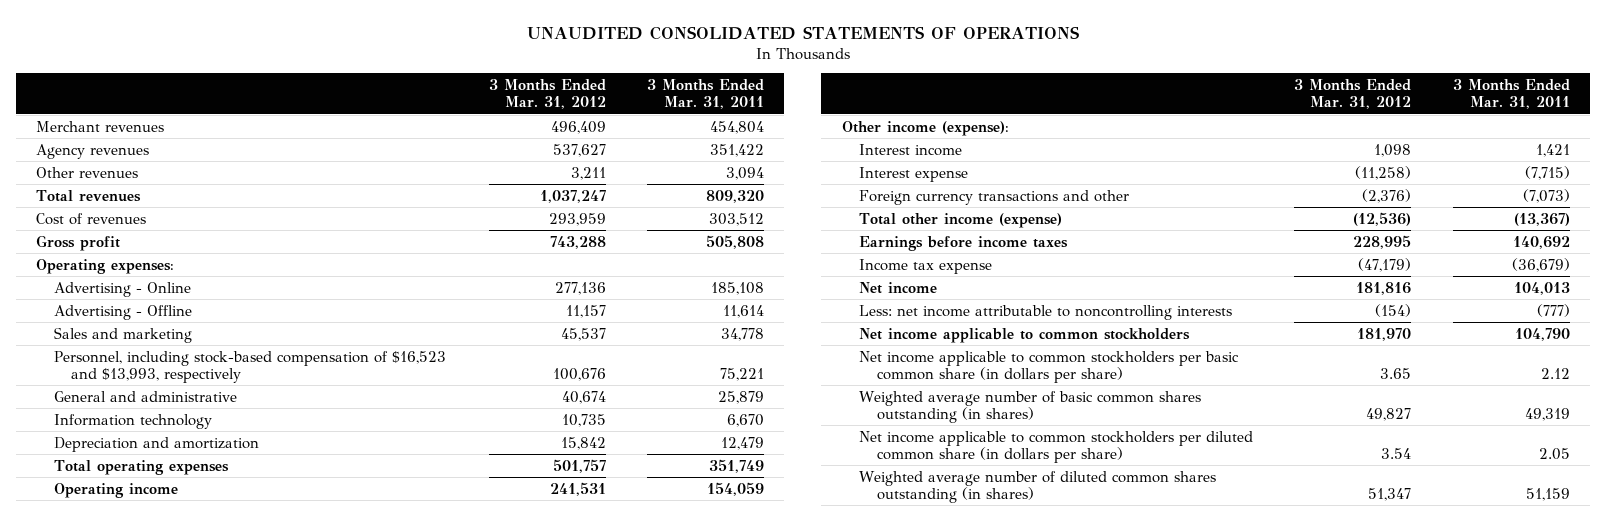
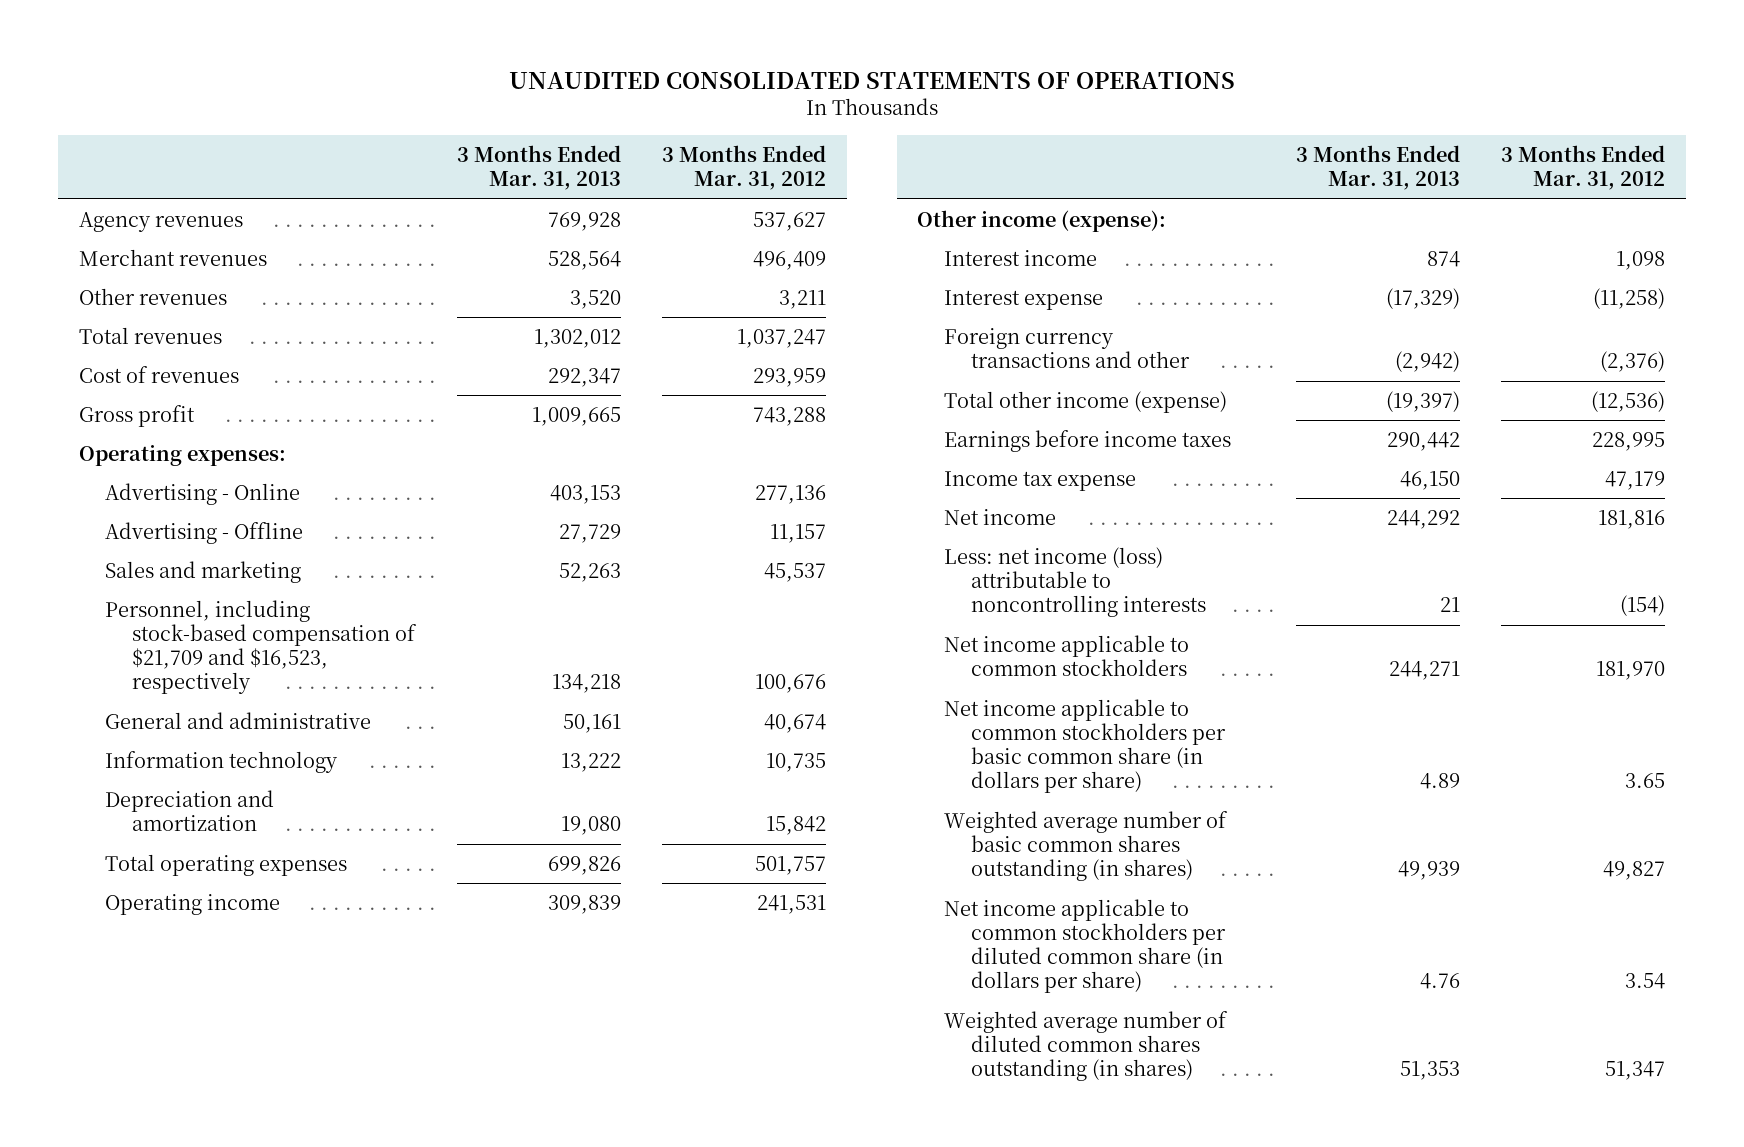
- | 3 Months Ended Mar. 31, 2012 | 3 Months Ended Mar. 31, 2011
+ | 3 Months Ended Mar. 31, 2013 | 3 Months Ended Mar. 31, 2012
moved down: Merchant revenues | 528,564 | 496,409
- Personnel, including stock-based compensation of $16,523 and $13,993, respectively | 100,676 | 75,221
+ Personnel, including stock-based compensation of $21,709 and $16,523, respectively | 134,218 | 100,676
- Income tax expense | (47,179) | (36,679)
+ Income tax expense | 46,150 | 47,179
- Less: net income attributable to noncontrolling interests | (154) | (777)
+ Less: net income (loss) attributable to noncontrolling interests | 21 | (154)

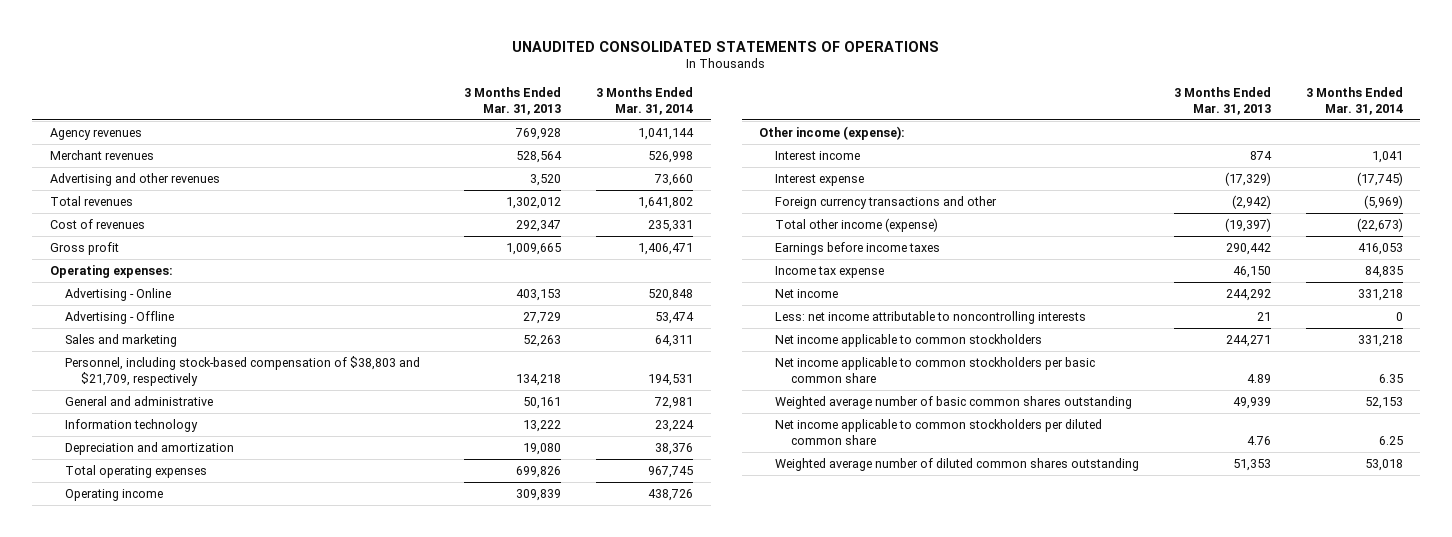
- | 3 Months Ended Mar. 31, 2013 | 3 Months Ended Mar. 31, 2012
+ | 3 Months Ended Mar. 31, 2013 | 3 Months Ended Mar. 31, 2014
- Other revenues | 3,520 | 3,211
+ Advertising and other revenues | 3,520 | 73,660
- Personnel, including stock-based compensation of $21,709 and $16,523, respectively | 134,218 | 100,676
+ Personnel, including stock-based compensation of $38,803 and $21,709, respectively | 134,218 | 194,531
- Less: net income (loss) attributable to noncontrolling interests | 21 | (154)
+ Less: net income attributable to noncontrolling interests | 21 | 0
- Net income applicable to common stockholders per basic common share (in dollars per share) | 4.89 | 3.65
- Weighted average number of basic common shares outstanding (in shares) | 49,939 | 49,827
- Net income applicable to common stockholders per diluted common share (in dollars per share) | 4.76 | 3.54
- Weighted average number of diluted common shares outstanding (in shares) | 51,353 | 51,347
+ Net income applicable to common stockholders per basic common share | 4.89 | 6.35
+ Weighted average number of basic common shares outstanding | 49,939 | 52,153
+ Net income applicable to common stockholders per diluted common share | 4.76 | 6.25
+ Weighted average number of diluted common shares outstanding | 51,353 | 53,018

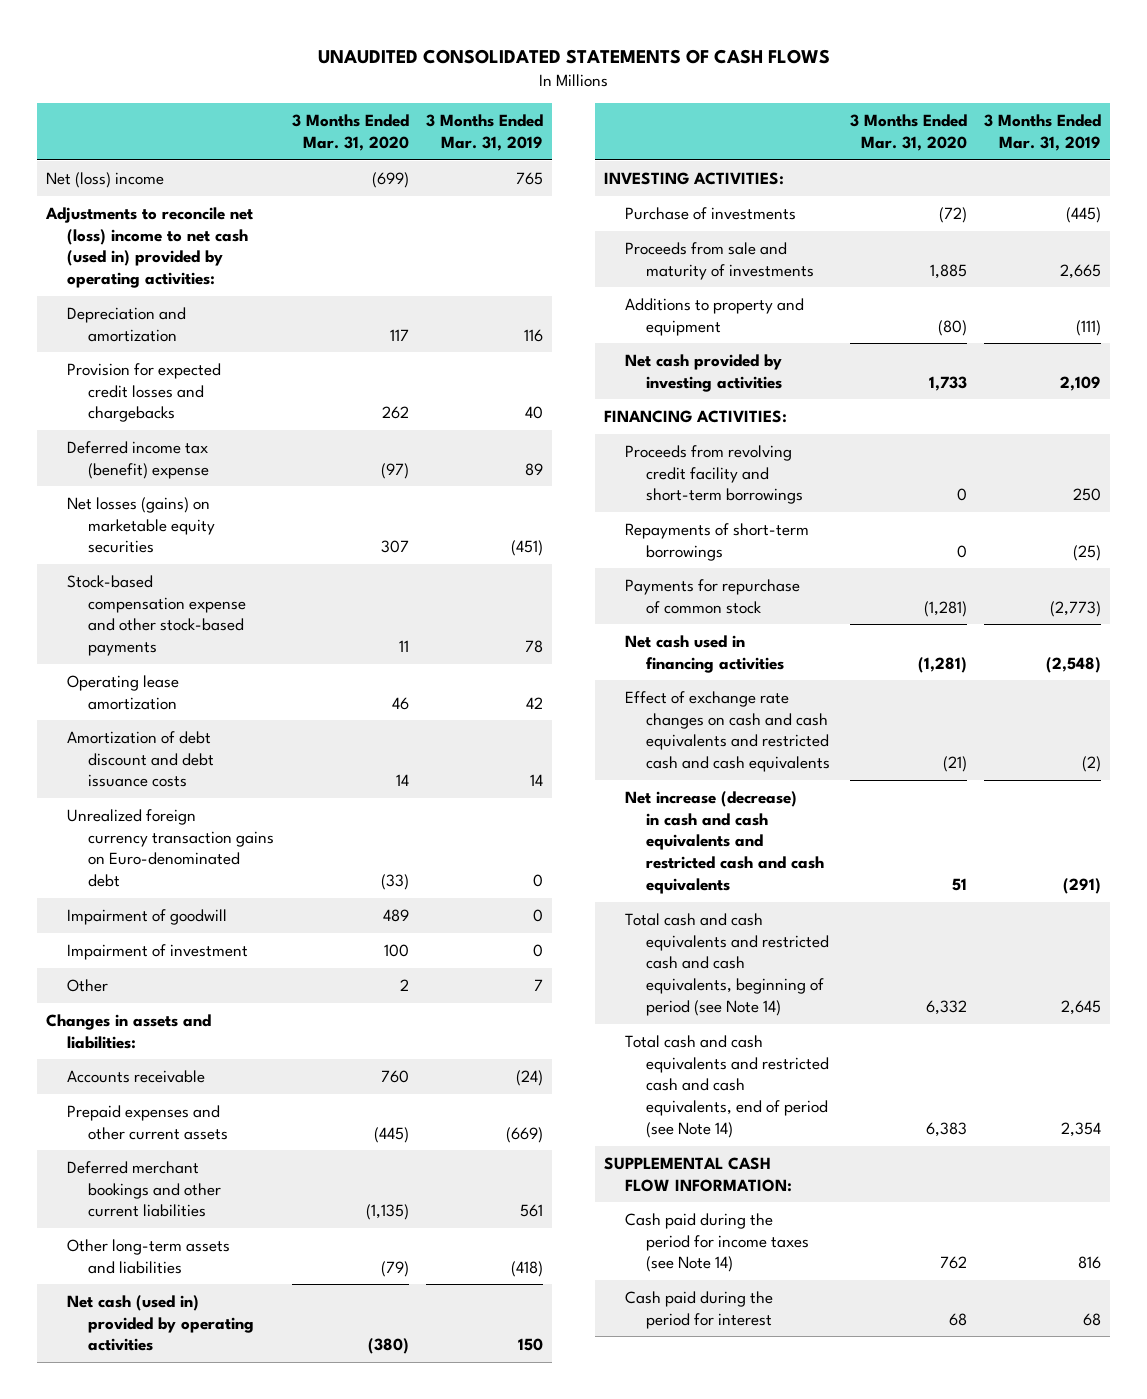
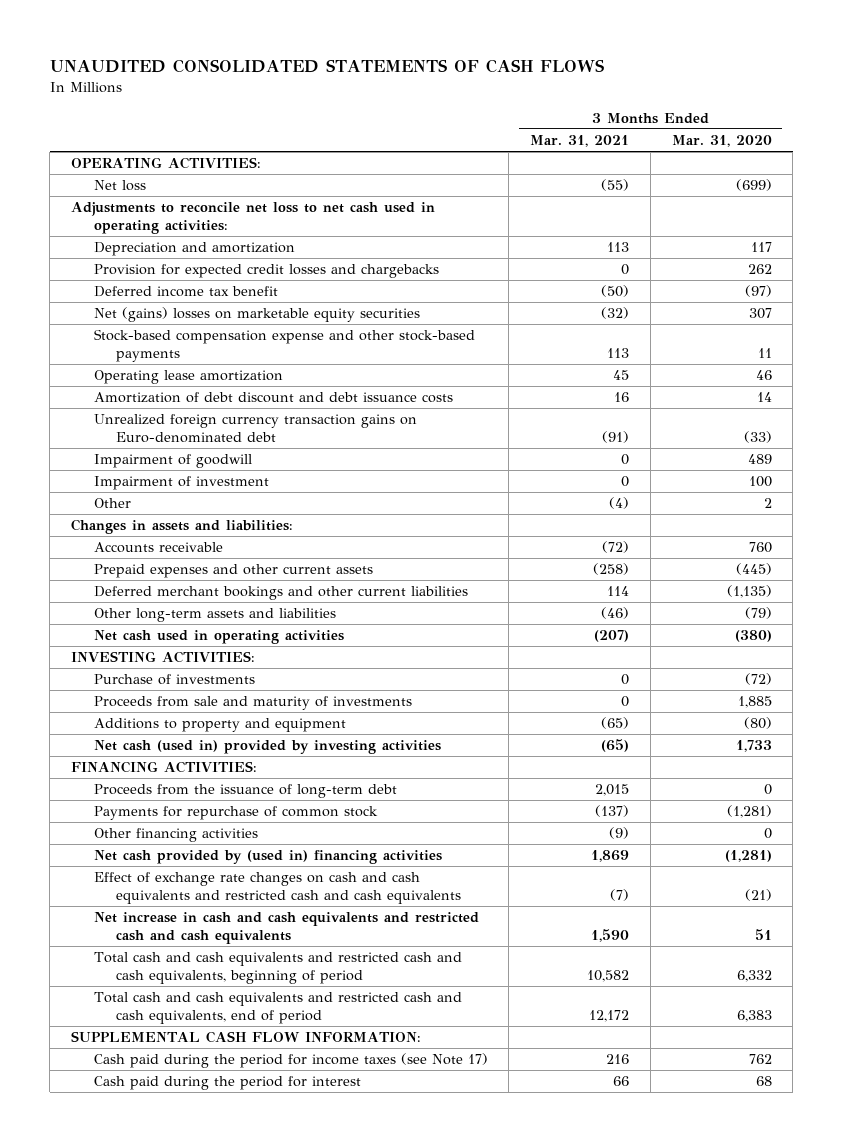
- | 3 Months Ended Mar. 31, 2020 | 3 Months Ended Mar. 31, 2019
+ | 3 Months Ended Mar. 31, 2021 | 3 Months Ended Mar. 31, 2020
- Net (loss) income | (699) | 765
- Adjustments to reconcile net (loss) income to net cash (used in) provided by operating activities:
+ OPERATING ACTIVITIES:
+ Net loss | (55) | (699)
+ Adjustments to reconcile net loss to net cash used in operating activities:
- Deferred income tax (benefit) expense | (97) | 89
- Net losses (gains) on marketable equity securities | 307 | (451)
+ Deferred income tax benefit | (50) | (97)
+ Net (gains) losses on marketable equity securities | (32) | 307
- Net cash (used in) provided by operating activities | (380) | 150
+ Net cash used in operating activities | (207) | (380)
- Net cash provided by investing activities | 1,733 | 2,109
+ Net cash (used in) provided by investing activities | (65) | 1,733
- Proceeds from revolving credit facility and short-term borrowings | 0 | 250
- Repayments of short-term borrowings | 0 | (25)
+ Proceeds from the issuance of long-term debt | 2,015 | 0
- Net cash used in financing activities | (1,281) | (2,548)
+ Other financing activities | (9) | 0
+ Net cash provided by (used in) financing activities | 1,869 | (1,281)
- Net increase (decrease) in cash and cash equivalents and restricted cash and cash equivalents | 51 | (291)
- Total cash and cash equivalents and restricted cash and cash equivalents, beginning of period (see Note 14) | 6,332 | 2,645
- Total cash and cash equivalents and restricted cash and cash equivalents, end of period (see Note 14) | 6,383 | 2,354
+ Net increase in cash and cash equivalents and restricted cash and cash equivalents | 1,590 | 51
+ Total cash and cash equivalents and restricted cash and cash equivalents, beginning of period | 10,582 | 6,332
+ Total cash and cash equivalents and restricted cash and cash equivalents, end of period | 12,172 | 6,383
- Cash paid during the period for income taxes (see Note 14) | 762 | 816
+ Cash paid during the period for income taxes (see Note 17) | 216 | 762

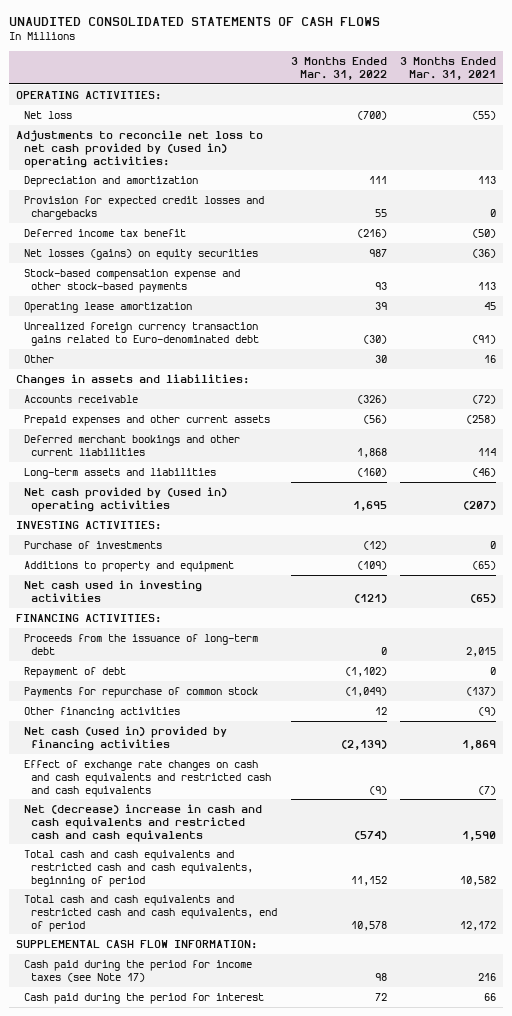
- | 3 Months Ended Mar. 31, 2021 | 3 Months Ended Mar. 31, 2020
+ | 3 Months Ended Mar. 31, 2022 | 3 Months Ended Mar. 31, 2021
- Adjustments to reconcile net loss to net cash used in operating activities:
+ Adjustments to reconcile net loss to net cash provided by (used in) operating activities:
- Net (gains) losses on marketable equity securities | (32) | 307
+ Net losses (gains) on equity securities | 987 | (36)
- Amortization of debt discount and debt issuance costs | 16 | 14
- Unrealized foreign currency transaction gains on Euro-denominated debt | (91) | (33)
- Impairment of goodwill | 0 | 489
- Impairment of investment | 0 | 100
- Other | (4) | 2
+ Unrealized foreign currency transaction gains related to Euro-denominated debt | (30) | (91)
+ Other | 30 | 16
- Other long-term assets and liabilities | (46) | (79)
- Net cash used in operating activities | (207) | (380)
+ Long-term assets and liabilities | (160) | (46)
+ Net cash provided by (used in) operating activities | 1,695 | (207)
- Proceeds from sale and maturity of investments | 0 | 1,885
- Net cash (used in) provided by investing activities | (65) | 1,733
+ Net cash used in investing activities | (121) | (65)
+ Repayment of debt | (1,102) | 0
- Net cash provided by (used in) financing activities | 1,869 | (1,281)
+ Net cash (used in) provided by financing activities | (2,139) | 1,869
- Net increase in cash and cash equivalents and restricted cash and cash equivalents | 1,590 | 51
+ Net (decrease) increase in cash and cash equivalents and restricted cash and cash equivalents | (574) | 1,590

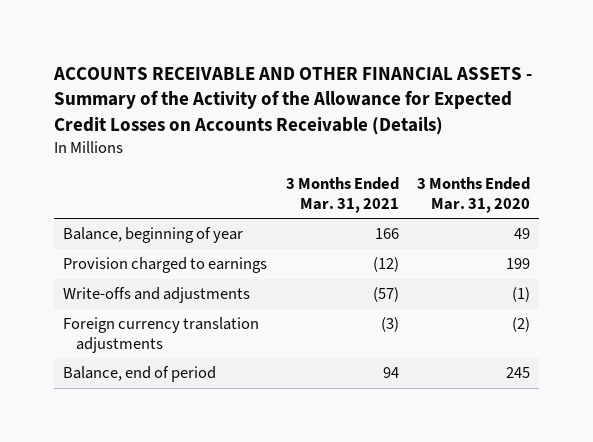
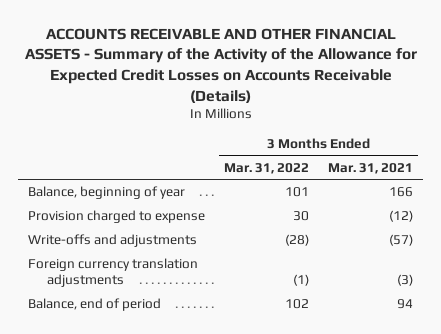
- | 3 Months Ended Mar. 31, 2021 | 3 Months Ended Mar. 31, 2020
+ | 3 Months Ended Mar. 31, 2022 | 3 Months Ended Mar. 31, 2021
- Provision charged to earnings | (12) | 199
+ Provision charged to expense | 30 | (12)

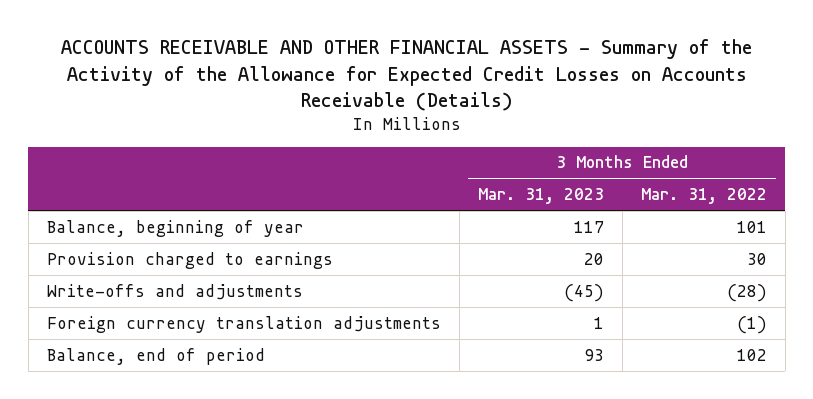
- | 3 Months Ended Mar. 31, 2022 | 3 Months Ended Mar. 31, 2021
+ | 3 Months Ended Mar. 31, 2023 | 3 Months Ended Mar. 31, 2022
- Provision charged to expense | 30 | (12)
+ Provision charged to earnings | 20 | 30

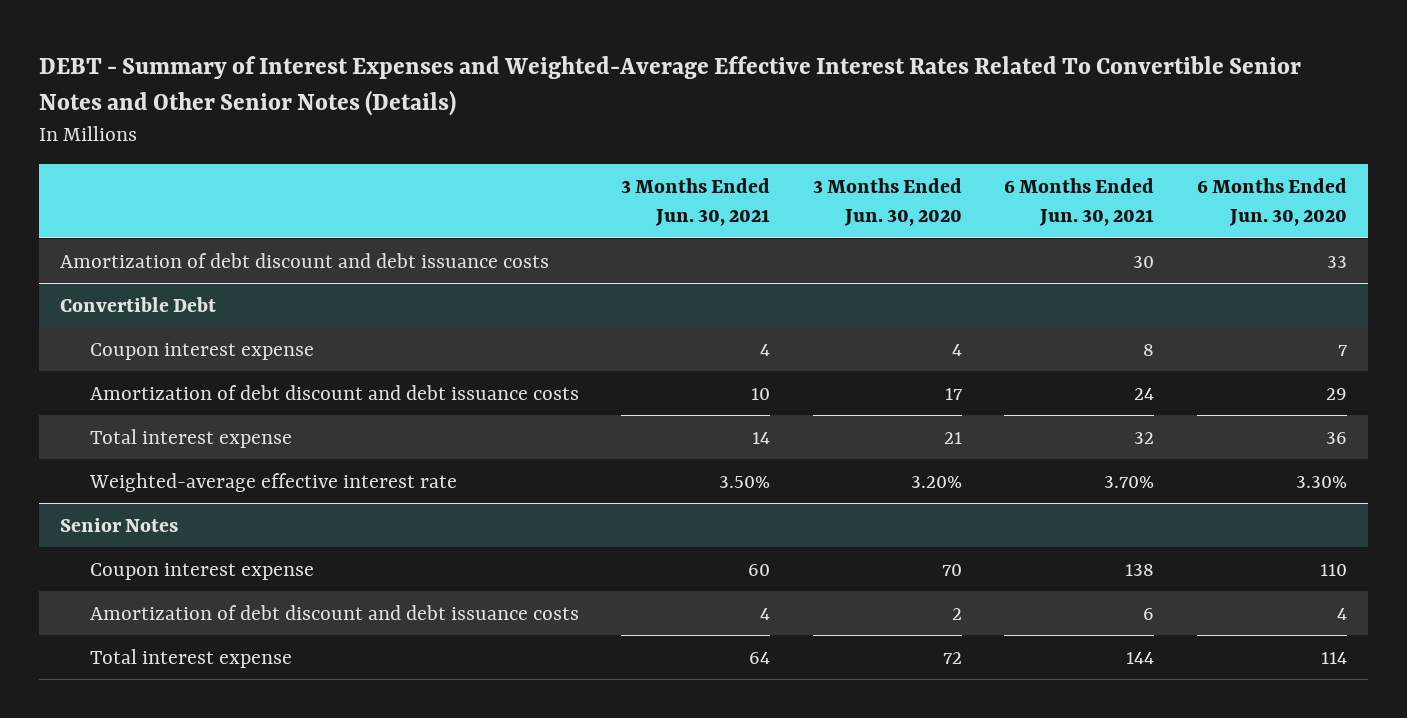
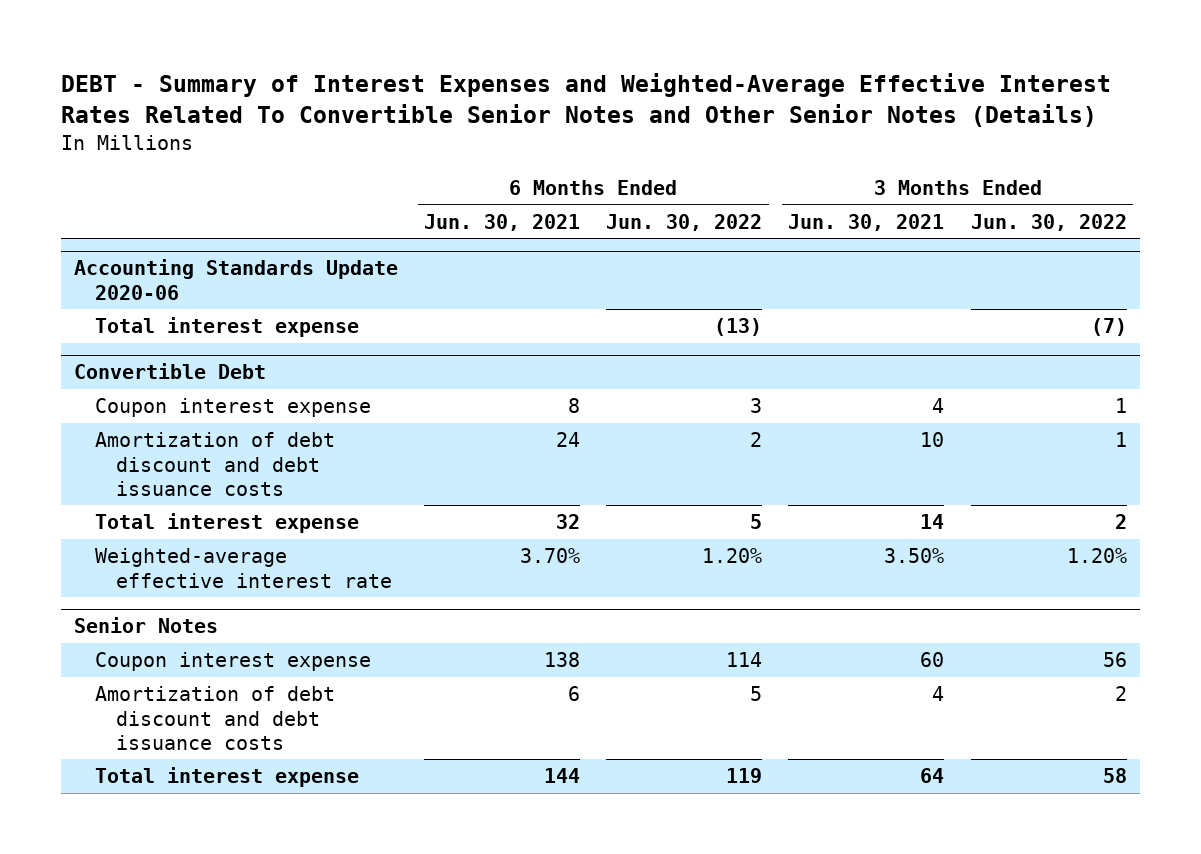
- | 3 Months Ended Jun. 30, 2021 | 3 Months Ended Jun. 30, 2020 | 6 Months Ended Jun. 30, 2021 | 6 Months Ended Jun. 30, 2020
+ | 6 Months Ended Jun. 30, 2021 | 6 Months Ended Jun. 30, 2022 | 3 Months Ended Jun. 30, 2021 | 3 Months Ended Jun. 30, 2022
- Amortization of debt discount and debt issuance costs | | | 30 | 33
+ Accounting Standards Update 2020-06
+ Total interest expense | | (13) | | (7)

